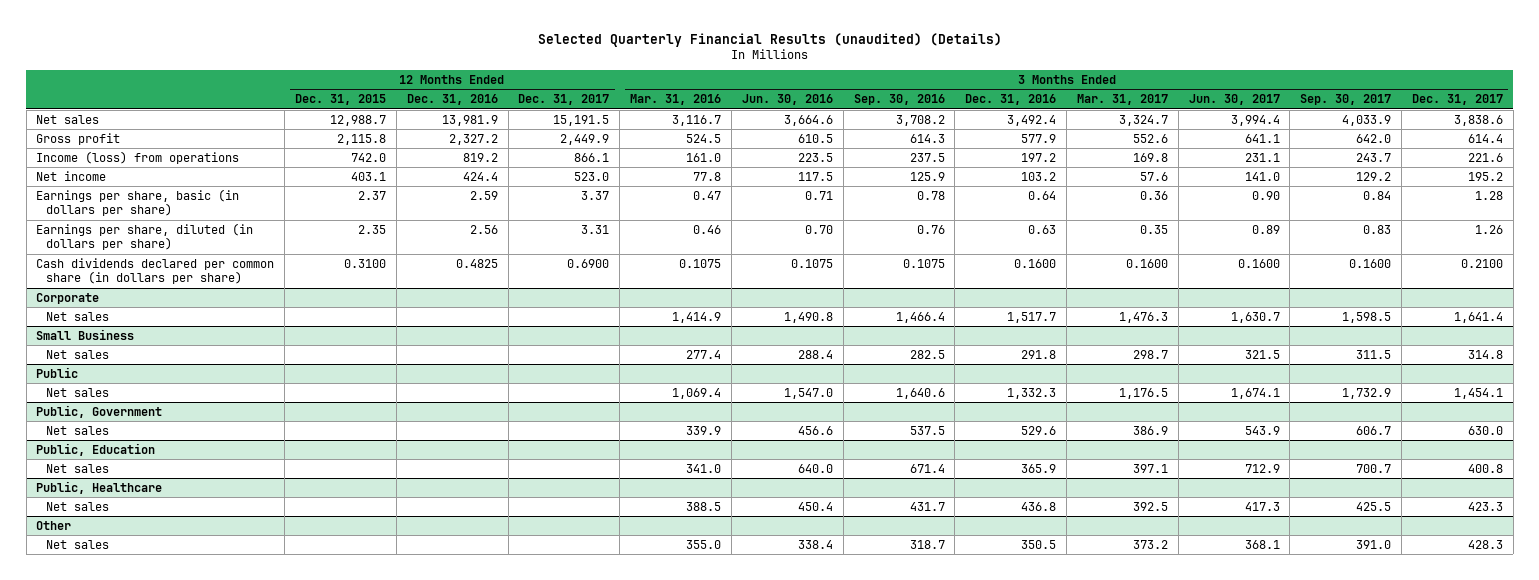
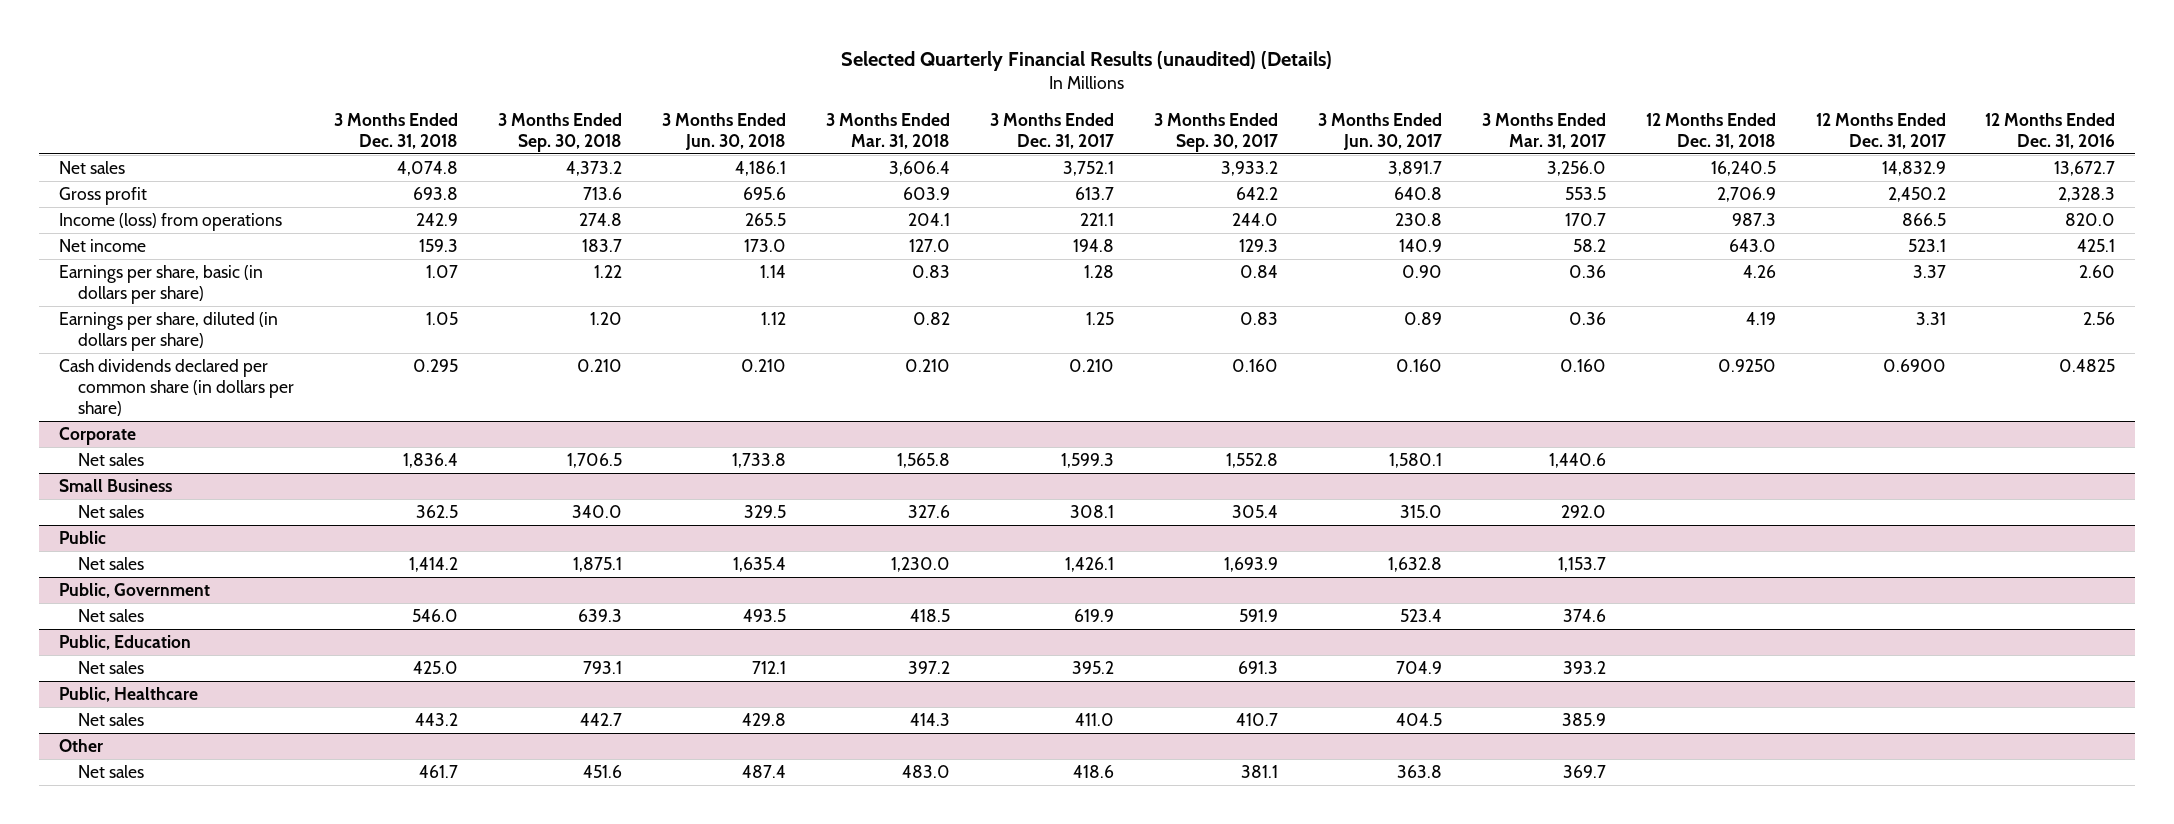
- | 12 Months Ended Dec. 31, 2015 | 12 Months Ended Dec. 31, 2016 | 12 Months Ended Dec. 31, 2017 | 3 Months Ended Mar. 31, 2016 | 3 Months Ended Jun. 30, 2016 | 3 Months Ended Sep. 30, 2016 | 3 Months Ended Dec. 31, 2016 | 3 Months Ended Mar. 31, 2017 | 3 Months Ended Jun. 30, 2017 | 3 Months Ended Sep. 30, 2017 | 3 Months Ended Dec. 31, 2017
+ | 3 Months Ended Dec. 31, 2018 | 3 Months Ended Sep. 30, 2018 | 3 Months Ended Jun. 30, 2018 | 3 Months Ended Mar. 31, 2018 | 3 Months Ended Dec. 31, 2017 | 3 Months Ended Sep. 30, 2017 | 3 Months Ended Jun. 30, 2017 | 3 Months Ended Mar. 31, 2017 | 12 Months Ended Dec. 31, 2018 | 12 Months Ended Dec. 31, 2017 | 12 Months Ended Dec. 31, 2016
- Net sales | 12,988.7 | 13,981.9 | 15,191.5 | 3,116.7 | 3,664.6 | 3,708.2 | 3,492.4 | 3,324.7 | 3,994.4 | 4,033.9 | 3,838.6
- Gross profit | 2,115.8 | 2,327.2 | 2,449.9 | 524.5 | 610.5 | 614.3 | 577.9 | 552.6 | 641.1 | 642.0 | 614.4
- Income (loss) from operations | 742.0 | 819.2 | 866.1 | 161.0 | 223.5 | 237.5 | 197.2 | 169.8 | 231.1 | 243.7 | 221.6
- Net income | 403.1 | 424.4 | 523.0 | 77.8 | 117.5 | 125.9 | 103.2 | 57.6 | 141.0 | 129.2 | 195.2
- Earnings per share, basic (in dollars per share) | 2.37 | 2.59 | 3.37 | 0.47 | 0.71 | 0.78 | 0.64 | 0.36 | 0.90 | 0.84 | 1.28
- Earnings per share, diluted (in dollars per share) | 2.35 | 2.56 | 3.31 | 0.46 | 0.70 | 0.76 | 0.63 | 0.35 | 0.89 | 0.83 | 1.26
- Cash dividends declared per common share (in dollars per share) | 0.3100 | 0.4825 | 0.6900 | 0.1075 | 0.1075 | 0.1075 | 0.1600 | 0.1600 | 0.1600 | 0.1600 | 0.2100
+ Net sales | 4,074.8 | 4,373.2 | 4,186.1 | 3,606.4 | 3,752.1 | 3,933.2 | 3,891.7 | 3,256.0 | 16,240.5 | 14,832.9 | 13,672.7
+ Gross profit | 693.8 | 713.6 | 695.6 | 603.9 | 613.7 | 642.2 | 640.8 | 553.5 | 2,706.9 | 2,450.2 | 2,328.3
+ Income (loss) from operations | 242.9 | 274.8 | 265.5 | 204.1 | 221.1 | 244.0 | 230.8 | 170.7 | 987.3 | 866.5 | 820.0
+ Net income | 159.3 | 183.7 | 173.0 | 127.0 | 194.8 | 129.3 | 140.9 | 58.2 | 643.0 | 523.1 | 425.1
+ Earnings per share, basic (in dollars per share) | 1.07 | 1.22 | 1.14 | 0.83 | 1.28 | 0.84 | 0.90 | 0.36 | 4.26 | 3.37 | 2.60
+ Earnings per share, diluted (in dollars per share) | 1.05 | 1.20 | 1.12 | 0.82 | 1.25 | 0.83 | 0.89 | 0.36 | 4.19 | 3.31 | 2.56
+ Cash dividends declared per common share (in dollars per share) | 0.295 | 0.210 | 0.210 | 0.210 | 0.210 | 0.160 | 0.160 | 0.160 | 0.9250 | 0.6900 | 0.4825
@ Corporate
- Net sales | | | | 1,414.9 | 1,490.8 | 1,466.4 | 1,517.7 | 1,476.3 | 1,630.7 | 1,598.5 | 1,641.4
+ Net sales | 1,836.4 | 1,706.5 | 1,733.8 | 1,565.8 | 1,599.3 | 1,552.8 | 1,580.1 | 1,440.6 | | |
@ Small Business
- Net sales | | | | 277.4 | 288.4 | 282.5 | 291.8 | 298.7 | 321.5 | 311.5 | 314.8
+ Net sales | 362.5 | 340.0 | 329.5 | 327.6 | 308.1 | 305.4 | 315.0 | 292.0 | | |
@ Public
- Net sales | | | | 1,069.4 | 1,547.0 | 1,640.6 | 1,332.3 | 1,176.5 | 1,674.1 | 1,732.9 | 1,454.1
+ Net sales | 1,414.2 | 1,875.1 | 1,635.4 | 1,230.0 | 1,426.1 | 1,693.9 | 1,632.8 | 1,153.7 | | |
@ Public, Government
- Net sales | | | | 339.9 | 456.6 | 537.5 | 529.6 | 386.9 | 543.9 | 606.7 | 630.0
+ Net sales | 546.0 | 639.3 | 493.5 | 418.5 | 619.9 | 591.9 | 523.4 | 374.6 | | |
@ Public, Education
- Net sales | | | | 341.0 | 640.0 | 671.4 | 365.9 | 397.1 | 712.9 | 700.7 | 400.8
+ Net sales | 425.0 | 793.1 | 712.1 | 397.2 | 395.2 | 691.3 | 704.9 | 393.2 | | |
@ Public, Healthcare
- Net sales | | | | 388.5 | 450.4 | 431.7 | 436.8 | 392.5 | 417.3 | 425.5 | 423.3
+ Net sales | 443.2 | 442.7 | 429.8 | 414.3 | 411.0 | 410.7 | 404.5 | 385.9 | | |
@ Other
- Net sales | | | | 355.0 | 338.4 | 318.7 | 350.5 | 373.2 | 368.1 | 391.0 | 428.3
+ Net sales | 461.7 | 451.6 | 487.4 | 483.0 | 418.6 | 381.1 | 363.8 | 369.7 | | |

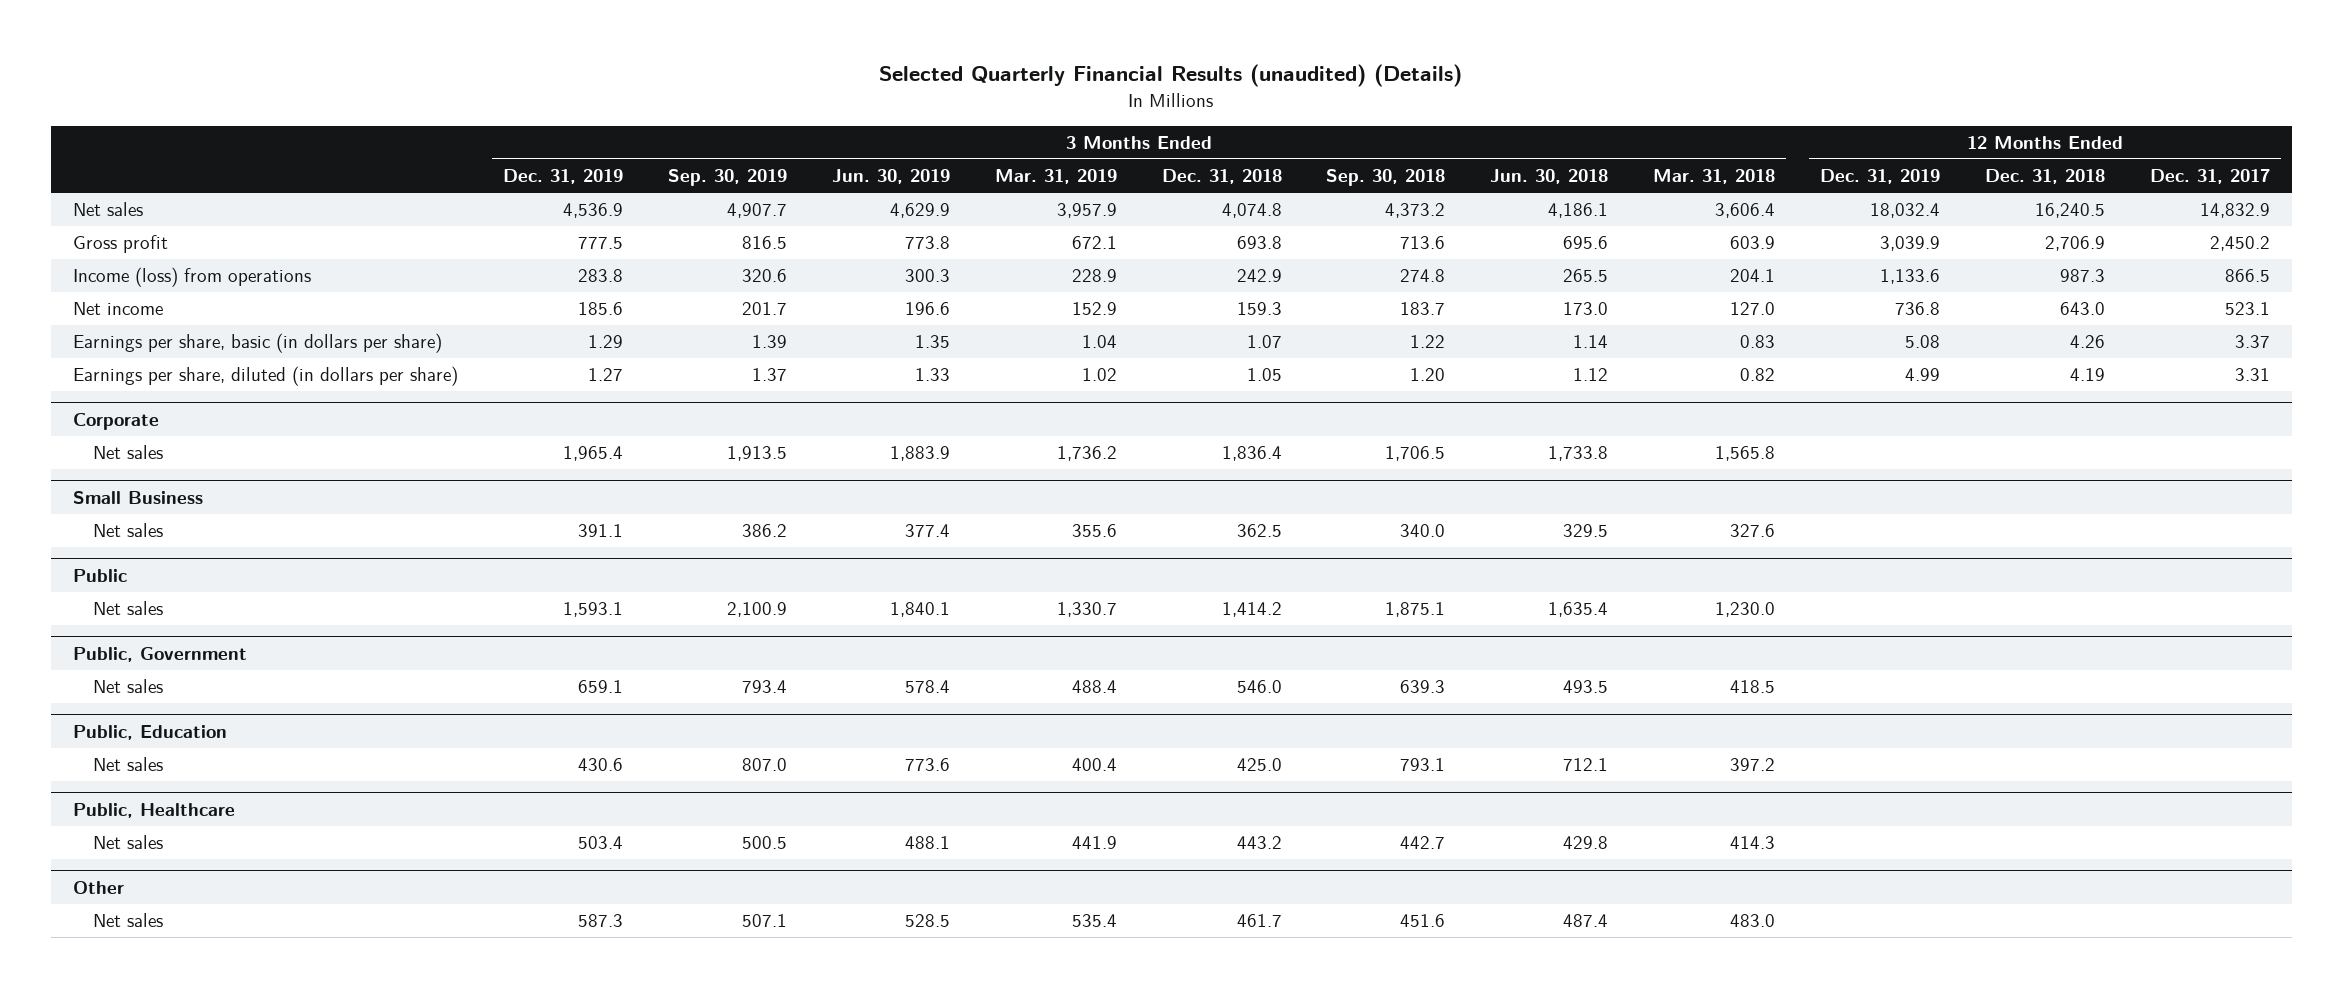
- | 3 Months Ended Dec. 31, 2018 | 3 Months Ended Sep. 30, 2018 | 3 Months Ended Jun. 30, 2018 | 3 Months Ended Mar. 31, 2018 | 3 Months Ended Dec. 31, 2017 | 3 Months Ended Sep. 30, 2017 | 3 Months Ended Jun. 30, 2017 | 3 Months Ended Mar. 31, 2017 | 12 Months Ended Dec. 31, 2018 | 12 Months Ended Dec. 31, 2017 | 12 Months Ended Dec. 31, 2016
+ | 3 Months Ended Dec. 31, 2019 | 3 Months Ended Sep. 30, 2019 | 3 Months Ended Jun. 30, 2019 | 3 Months Ended Mar. 31, 2019 | 3 Months Ended Dec. 31, 2018 | 3 Months Ended Sep. 30, 2018 | 3 Months Ended Jun. 30, 2018 | 3 Months Ended Mar. 31, 2018 | 12 Months Ended Dec. 31, 2019 | 12 Months Ended Dec. 31, 2018 | 12 Months Ended Dec. 31, 2017
- Cash dividends declared per common share (in dollars per share) | 0.295 | 0.210 | 0.210 | 0.210 | 0.210 | 0.160 | 0.160 | 0.160 | 0.9250 | 0.6900 | 0.4825

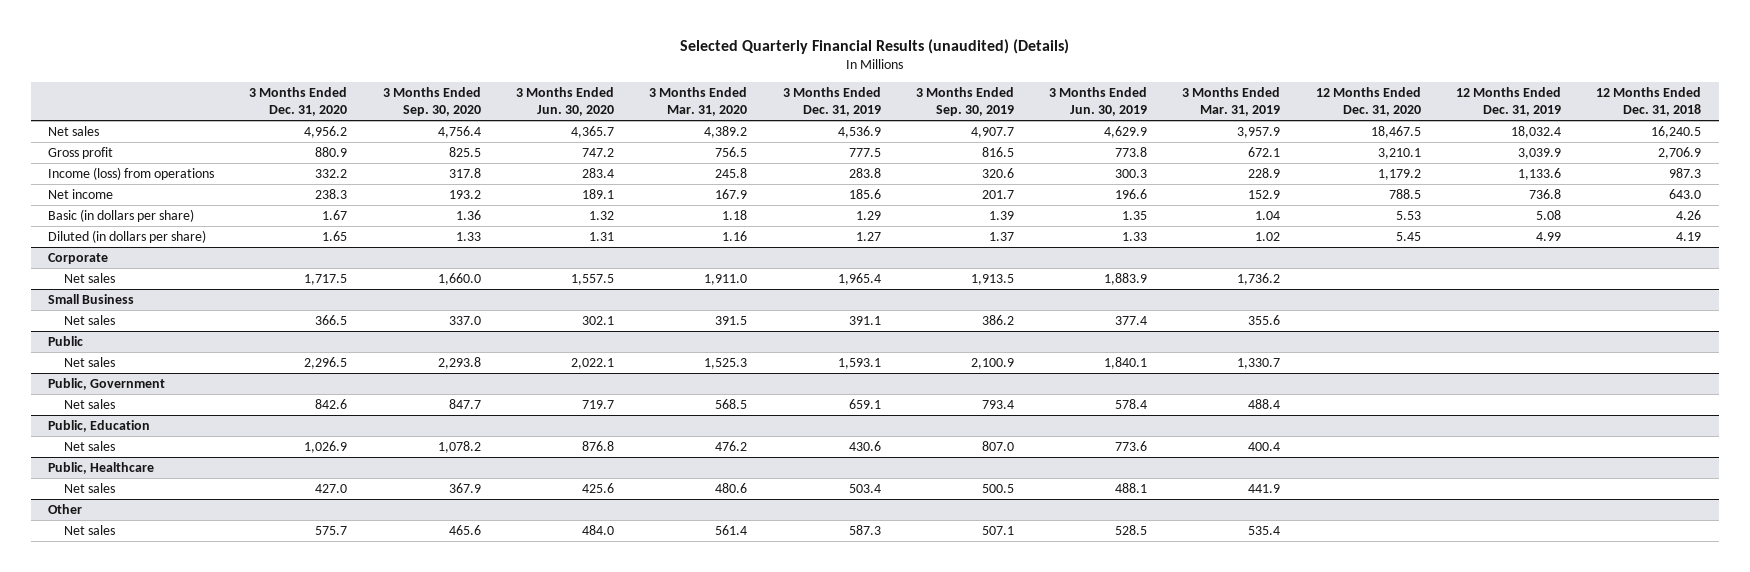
- | 3 Months Ended Dec. 31, 2019 | 3 Months Ended Sep. 30, 2019 | 3 Months Ended Jun. 30, 2019 | 3 Months Ended Mar. 31, 2019 | 3 Months Ended Dec. 31, 2018 | 3 Months Ended Sep. 30, 2018 | 3 Months Ended Jun. 30, 2018 | 3 Months Ended Mar. 31, 2018 | 12 Months Ended Dec. 31, 2019 | 12 Months Ended Dec. 31, 2018 | 12 Months Ended Dec. 31, 2017
+ | 3 Months Ended Dec. 31, 2020 | 3 Months Ended Sep. 30, 2020 | 3 Months Ended Jun. 30, 2020 | 3 Months Ended Mar. 31, 2020 | 3 Months Ended Dec. 31, 2019 | 3 Months Ended Sep. 30, 2019 | 3 Months Ended Jun. 30, 2019 | 3 Months Ended Mar. 31, 2019 | 12 Months Ended Dec. 31, 2020 | 12 Months Ended Dec. 31, 2019 | 12 Months Ended Dec. 31, 2018
- Earnings per share, basic (in dollars per share) | 1.29 | 1.39 | 1.35 | 1.04 | 1.07 | 1.22 | 1.14 | 0.83 | 5.08 | 4.26 | 3.37
- Earnings per share, diluted (in dollars per share) | 1.27 | 1.37 | 1.33 | 1.02 | 1.05 | 1.20 | 1.12 | 0.82 | 4.99 | 4.19 | 3.31
+ Basic (in dollars per share) | 1.67 | 1.36 | 1.32 | 1.18 | 1.29 | 1.39 | 1.35 | 1.04 | 5.53 | 5.08 | 4.26
+ Diluted (in dollars per share) | 1.65 | 1.33 | 1.31 | 1.16 | 1.27 | 1.37 | 1.33 | 1.02 | 5.45 | 4.99 | 4.19

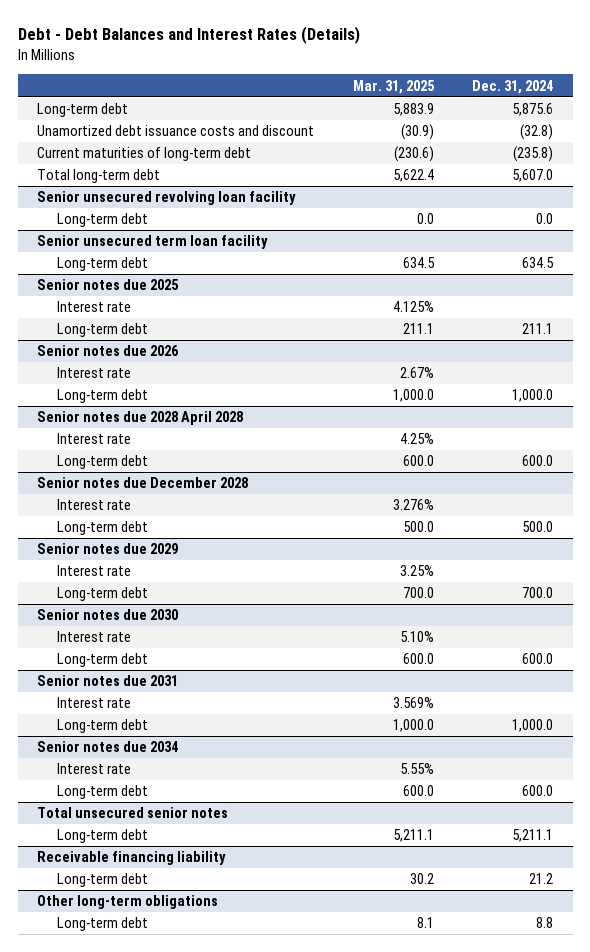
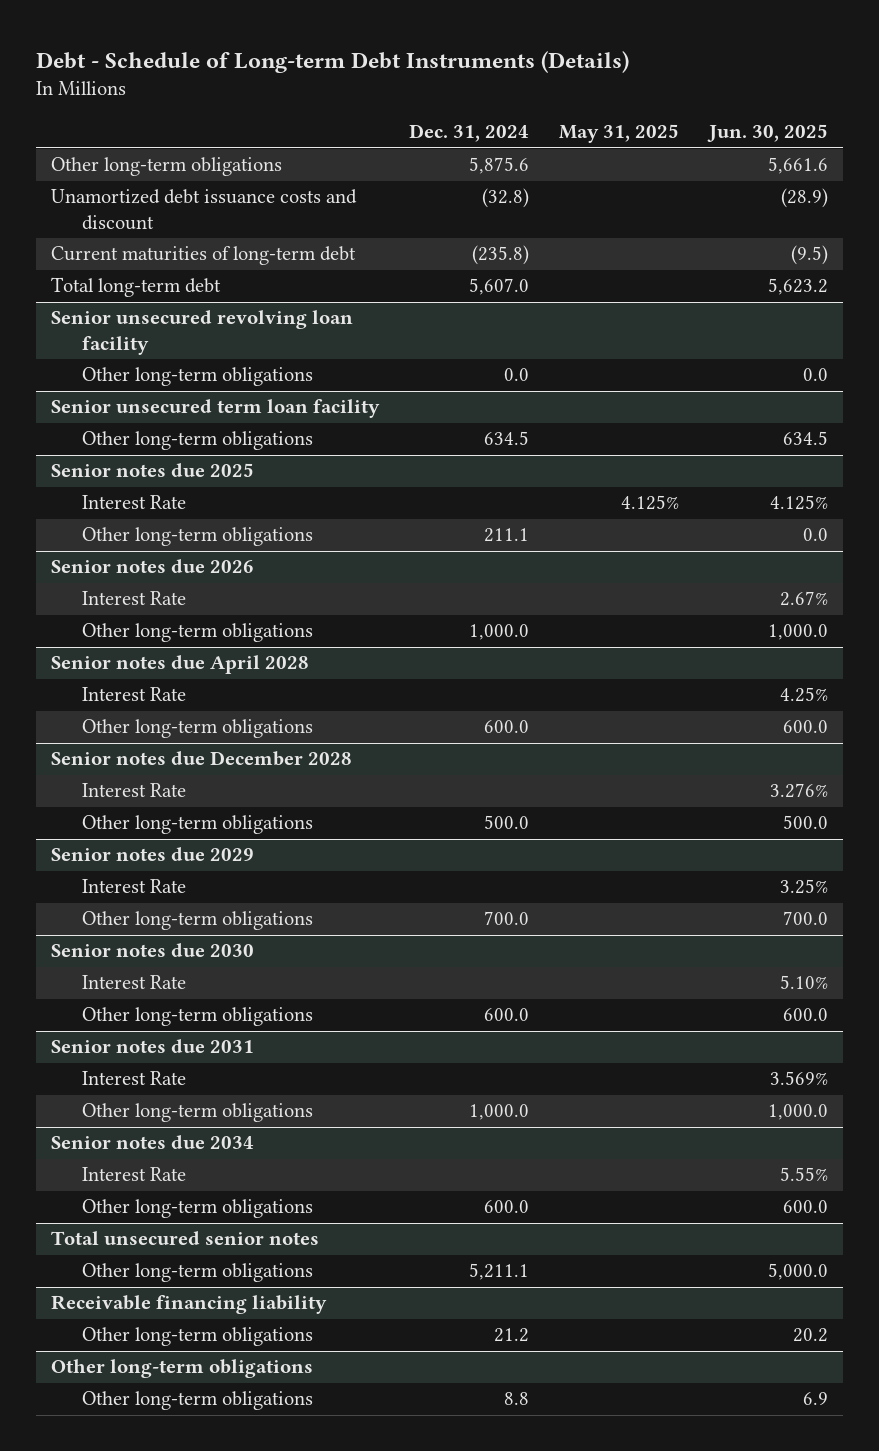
- Debt - Debt Balances and Interest Rates (Details)
+ Debt - Schedule of Long-term Debt Instruments (Details)
- | Mar. 31, 2025 | Dec. 31, 2024
+ | Dec. 31, 2024 | May 31, 2025 | Jun. 30, 2025
- Long-term debt | 5,883.9 | 5,875.6
+ Other long-term obligations | 5,875.6 | | 5,661.6
@ Senior unsecured revolving loan facility
- Long-term debt | 0.0 | 0.0
+ Other long-term obligations | 0.0 | | 0.0
@ Senior unsecured term loan facility
- Long-term debt | 634.5 | 634.5
+ Other long-term obligations | 634.5 | | 634.5
@ Senior notes due 2025
- Interest rate | 4.125% |
- Long-term debt | 211.1 | 211.1
+ Interest Rate | | 4.125% | 4.125%
+ Other long-term obligations | 211.1 | | 0.0
@ Senior notes due 2026
- Interest rate | 2.67% |
- Long-term debt | 1,000.0 | 1,000.0
- Senior notes due 2028 April 2028
- Interest rate | 4.25% |
- Long-term debt | 600.0 | 600.0
@ Senior notes due 2026
+ Interest Rate | | | 2.67%
+ Other long-term obligations | 1,000.0 | | 1,000.0
+ Senior notes due April 2028
+ Interest Rate | | | 4.25%
+ Other long-term obligations | 600.0 | | 600.0
@ Senior notes due December 2028
- Interest rate | 3.276% |
- Long-term debt | 500.0 | 500.0
+ Interest Rate | | | 3.276%
+ Other long-term obligations | 500.0 | | 500.0
@ Senior notes due 2029
- Interest rate | 3.25% |
- Long-term debt | 700.0 | 700.0
+ Interest Rate | | | 3.25%
+ Other long-term obligations | 700.0 | | 700.0
@ Senior notes due 2030
- Interest rate | 5.10% |
- Long-term debt | 600.0 | 600.0
+ Interest Rate | | | 5.10%
+ Other long-term obligations | 600.0 | | 600.0
@ Senior notes due 2031
- Interest rate | 3.569% |
- Long-term debt | 1,000.0 | 1,000.0
+ Interest Rate | | | 3.569%
+ Other long-term obligations | 1,000.0 | | 1,000.0
@ Senior notes due 2034
- Interest rate | 5.55% |
- Long-term debt | 600.0 | 600.0
+ Interest Rate | | | 5.55%
+ Other long-term obligations | 600.0 | | 600.0
@ Total unsecured senior notes
- Long-term debt | 5,211.1 | 5,211.1
+ Other long-term obligations | 5,211.1 | | 5,000.0
@ Receivable financing liability
- Long-term debt | 30.2 | 21.2
+ Other long-term obligations | 21.2 | | 20.2
@ Other long-term obligations
- Long-term debt | 8.1 | 8.8
+ Other long-term obligations | 8.8 | | 6.9

